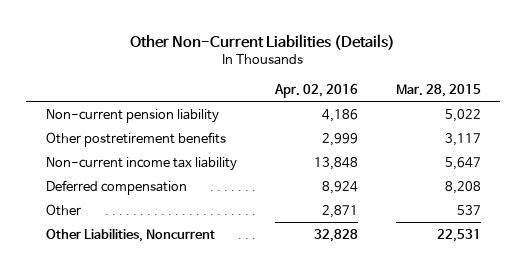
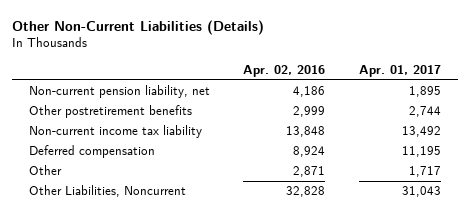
- | Apr. 02, 2016 | Mar. 28, 2015
+ | Apr. 02, 2016 | Apr. 01, 2017
- Non-current pension liability | 4,186 | 5,022
+ Non-current pension liability, net | 4,186 | 1,895

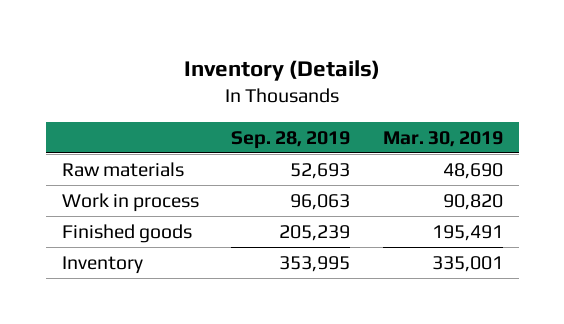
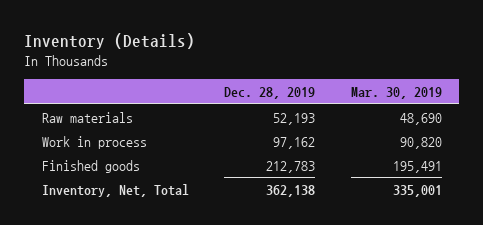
- | Sep. 28, 2019 | Mar. 30, 2019
+ | Dec. 28, 2019 | Mar. 30, 2019
- Inventory | 353,995 | 335,001
+ Inventory, Net, Total | 362,138 | 335,001

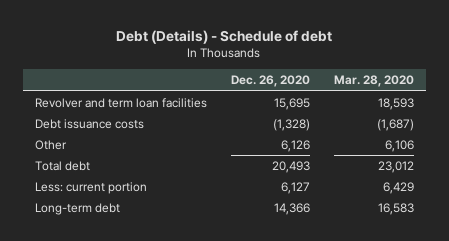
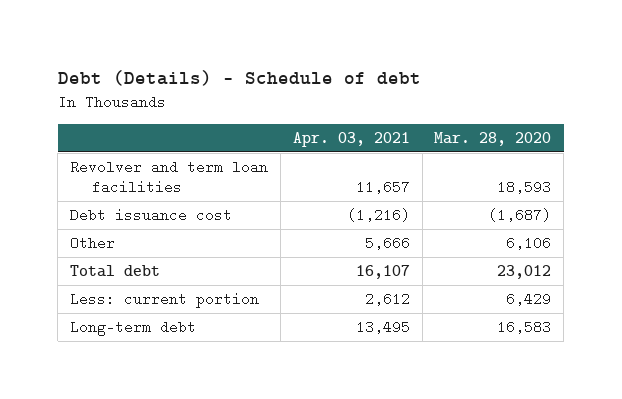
- | Dec. 26, 2020 | Mar. 28, 2020
+ | Apr. 03, 2021 | Mar. 28, 2020
- Debt issuance costs | (1,328) | (1,687)
+ Debt issuance cost | (1,216) | (1,687)

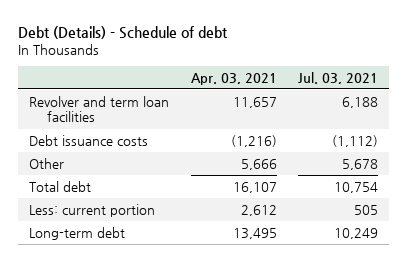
- | Apr. 03, 2021 | Mar. 28, 2020
+ | Apr. 03, 2021 | Jul. 03, 2021
- Debt issuance cost | (1,216) | (1,687)
+ Debt issuance costs | (1,216) | (1,112)

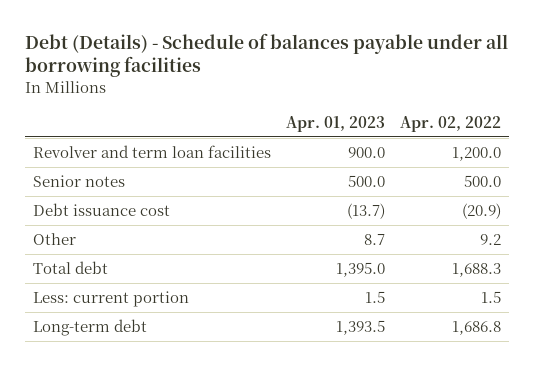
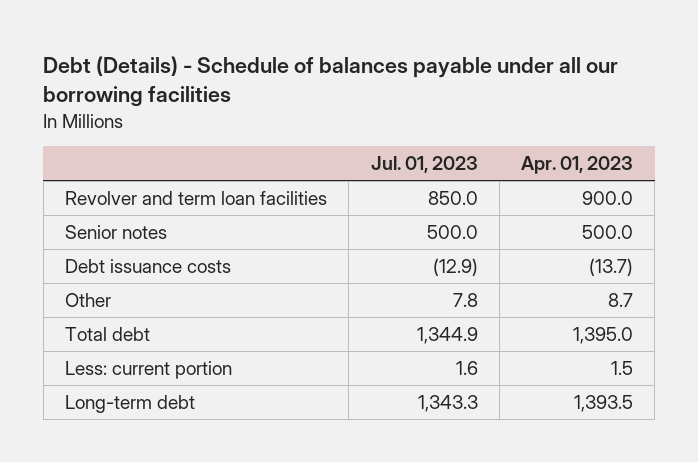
- Debt (Details) - Schedule of balances payable under all borrowing facilities
+ Debt (Details) - Schedule of balances payable under all our borrowing facilities
- | Apr. 01, 2023 | Apr. 02, 2022
+ | Jul. 01, 2023 | Apr. 01, 2023
- Debt issuance cost | (13.7) | (20.9)
+ Debt issuance costs | (12.9) | (13.7)

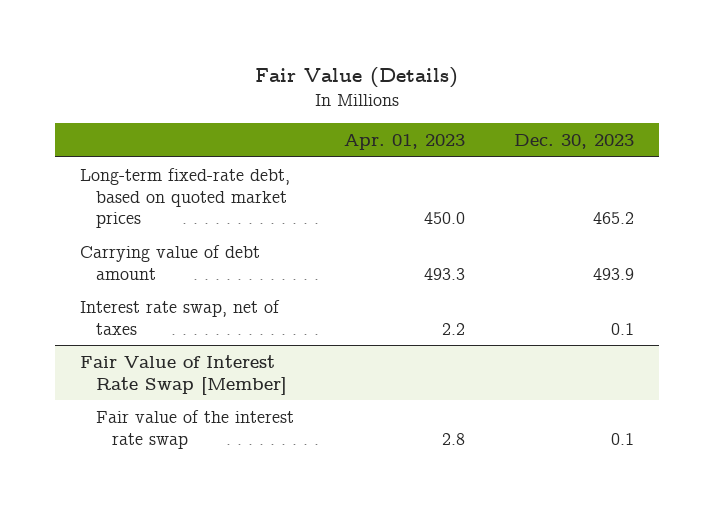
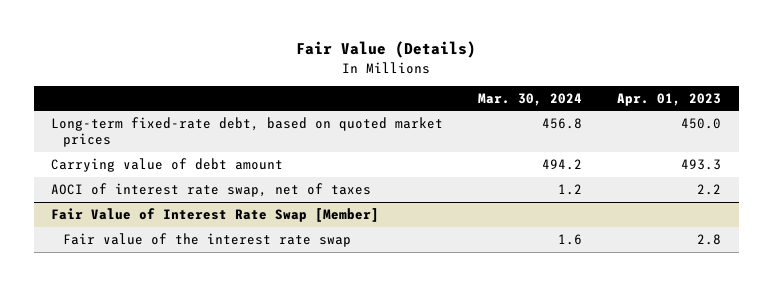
- | Apr. 01, 2023 | Dec. 30, 2023
+ | Mar. 30, 2024 | Apr. 01, 2023
- Interest rate swap, net of taxes | 2.2 | 0.1
+ AOCI of interest rate swap, net of taxes | 1.2 | 2.2

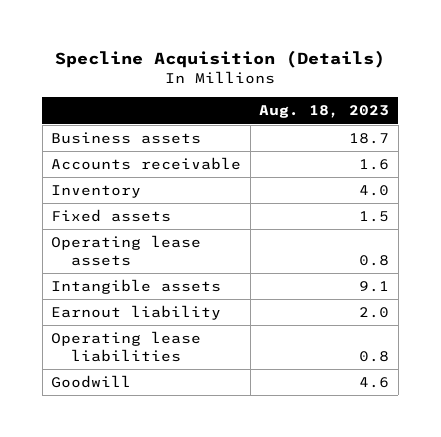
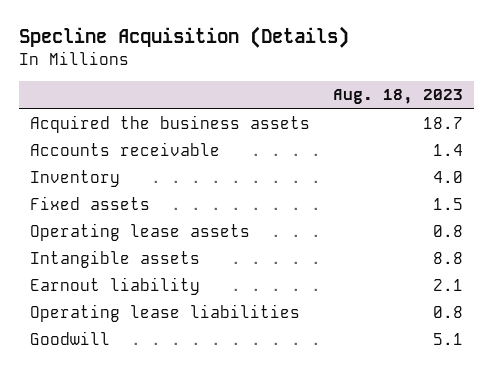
- Business assets | 18.7
- Accounts receivable | 1.6
+ Acquired the business assets | 18.7
+ Accounts receivable | 1.4
- Intangible assets | 9.1
- Earnout liability | 2.0
+ Intangible assets | 8.8
+ Earnout liability | 2.1
- Goodwill | 4.6
+ Goodwill | 5.1

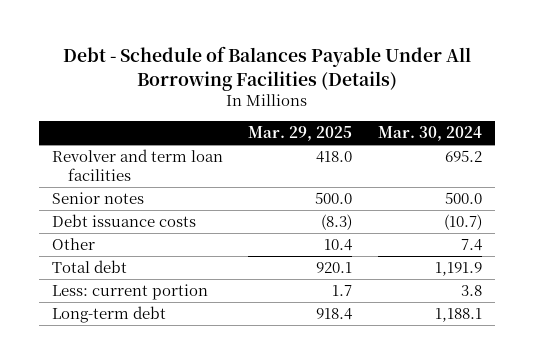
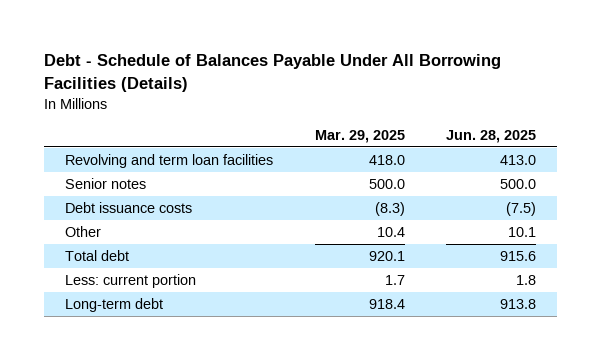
- | Mar. 29, 2025 | Mar. 30, 2024
+ | Mar. 29, 2025 | Jun. 28, 2025
- Revolver and term loan facilities | 418.0 | 695.2
+ Revolving and term loan facilities | 418.0 | 413.0

